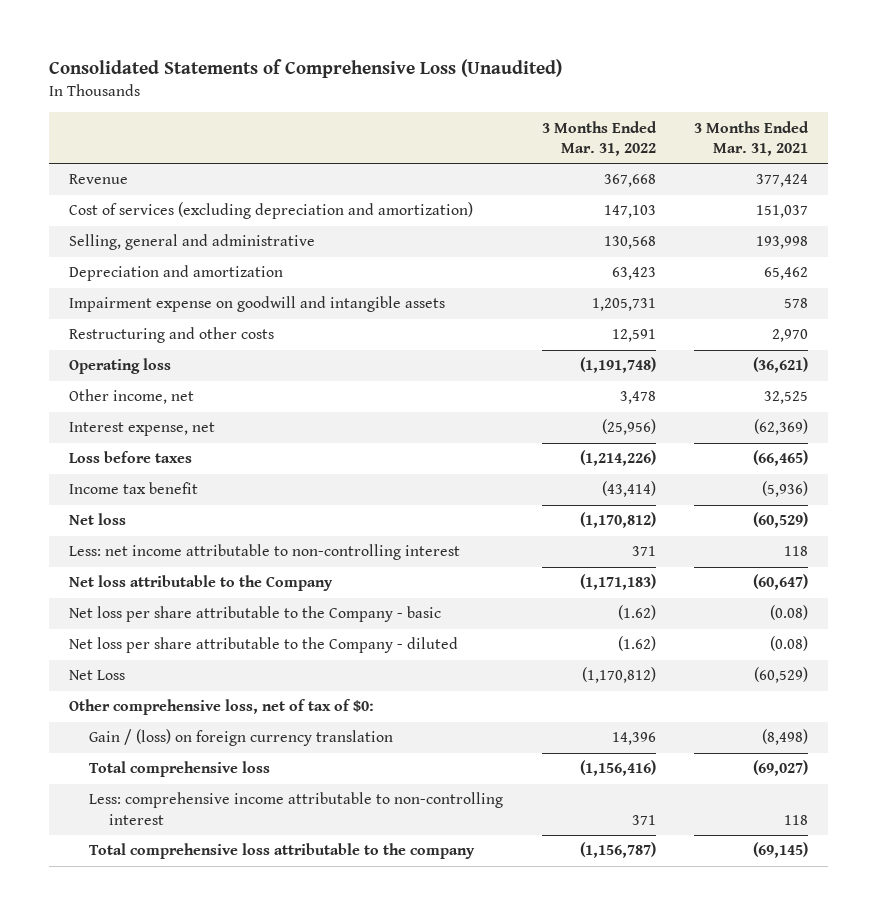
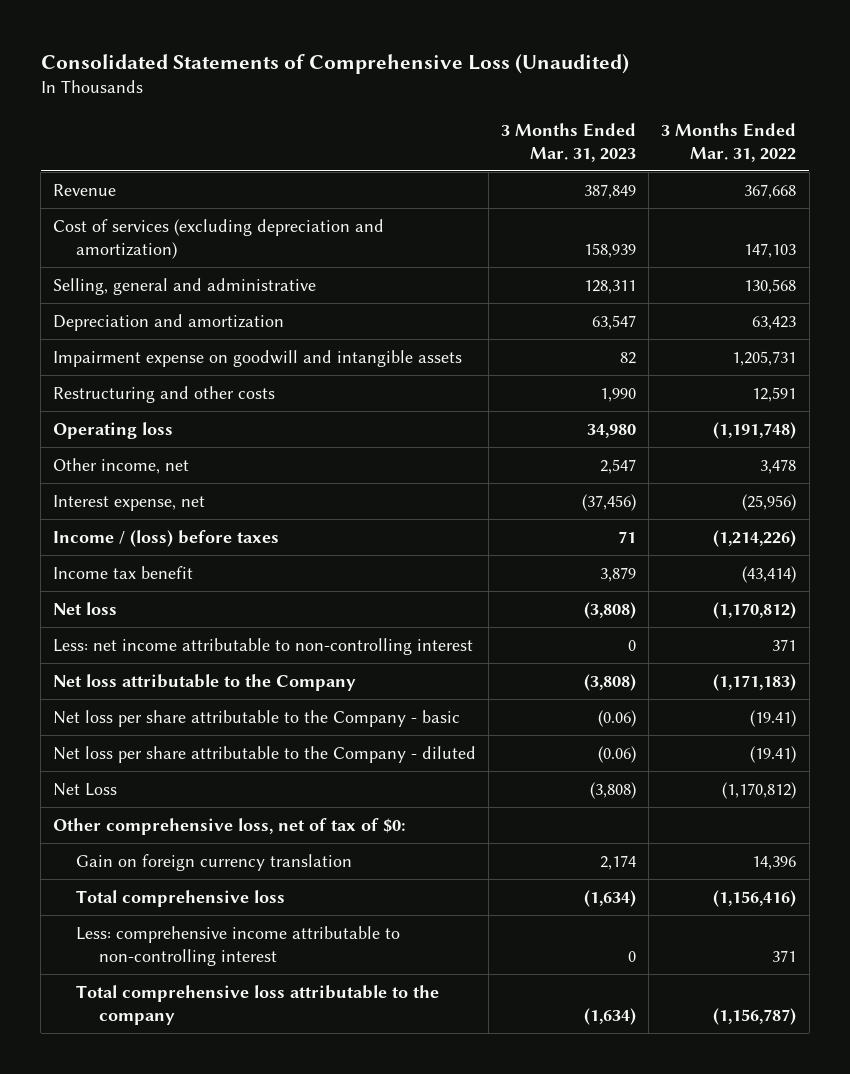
- | 3 Months Ended Mar. 31, 2022 | 3 Months Ended Mar. 31, 2021
+ | 3 Months Ended Mar. 31, 2023 | 3 Months Ended Mar. 31, 2022
- Loss before taxes | (1,214,226) | (66,465)
+ Income / (loss) before taxes | 71 | (1,214,226)
- Net loss per share attributable to the Company - basic | (1.62) | (0.08)
- Net loss per share attributable to the Company - diluted | (1.62) | (0.08)
+ Net loss per share attributable to the Company - basic | (0.06) | (19.41)
+ Net loss per share attributable to the Company - diluted | (0.06) | (19.41)
- Gain / (loss) on foreign currency translation | 14,396 | (8,498)
+ Gain on foreign currency translation | 2,174 | 14,396

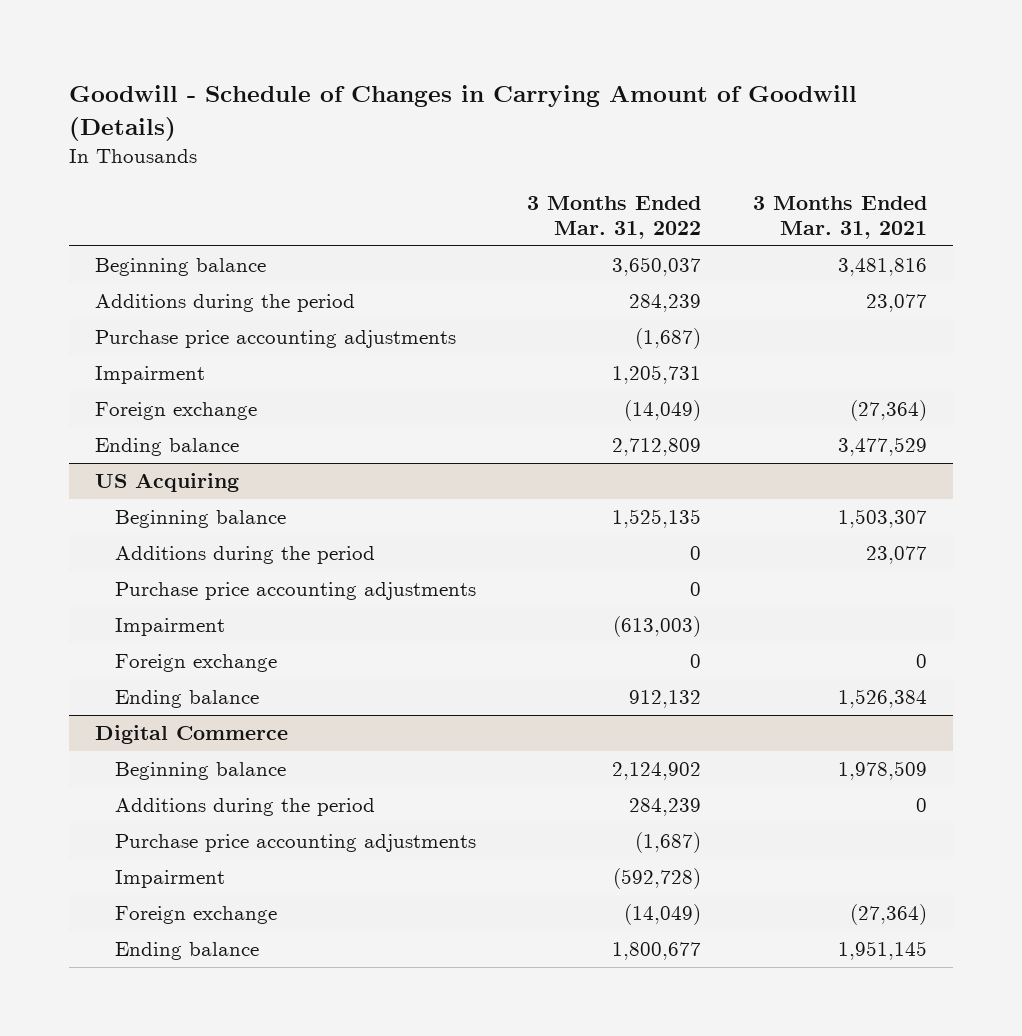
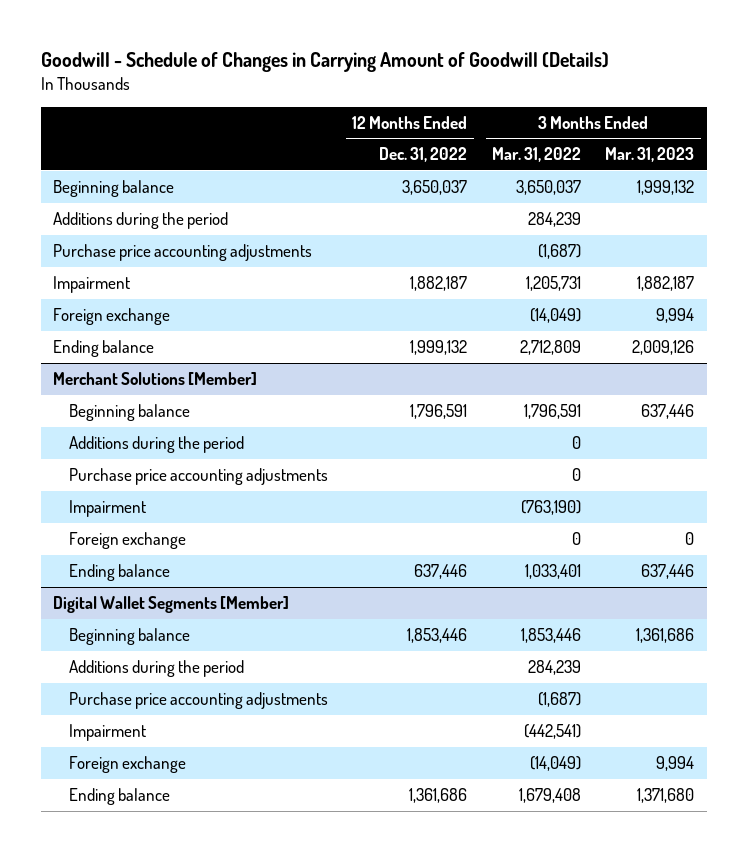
- | 3 Months Ended Mar. 31, 2022 | 3 Months Ended Mar. 31, 2021
+ | 12 Months Ended Dec. 31, 2022 | 3 Months Ended Mar. 31, 2022 | 3 Months Ended Mar. 31, 2023
- US Acquiring
- Beginning balance | 1,525,135 | 1,503,307
+ Merchant Solutions [Member]
+ Beginning balance | 1,796,591 | 1,796,591 | 637,446
- Impairment | (613,003) |
+ Impairment | | (763,190) |
- Ending balance | 912,132 | 1,526,384
- Digital Commerce
- Beginning balance | 2,124,902 | 1,978,509
+ Ending balance | 637,446 | 1,033,401 | 637,446
+ Digital Wallet Segments [Member]
+ Beginning balance | 1,853,446 | 1,853,446 | 1,361,686
- Impairment | (592,728) |
+ Impairment | | (442,541) |
- Ending balance | 1,800,677 | 1,951,145
+ Ending balance | 1,361,686 | 1,679,408 | 1,371,680

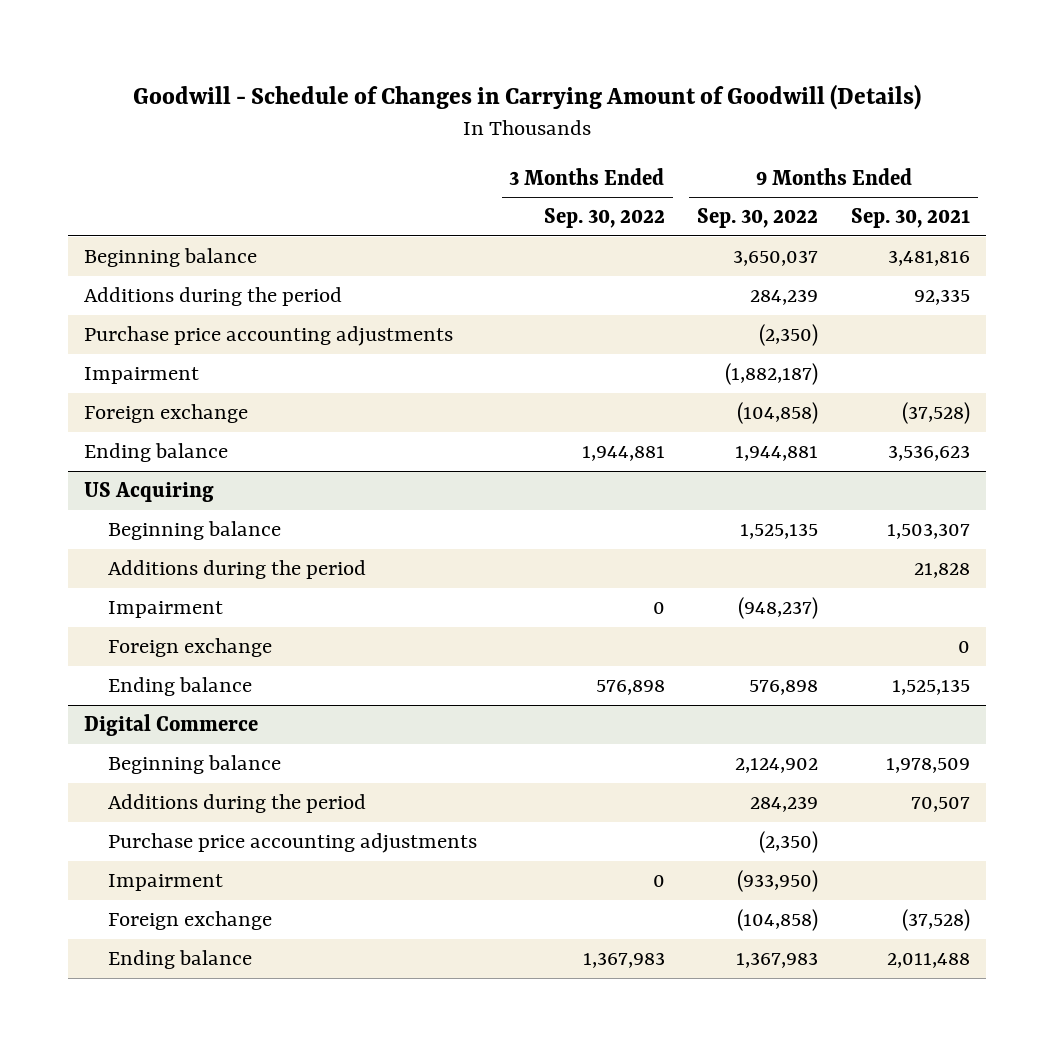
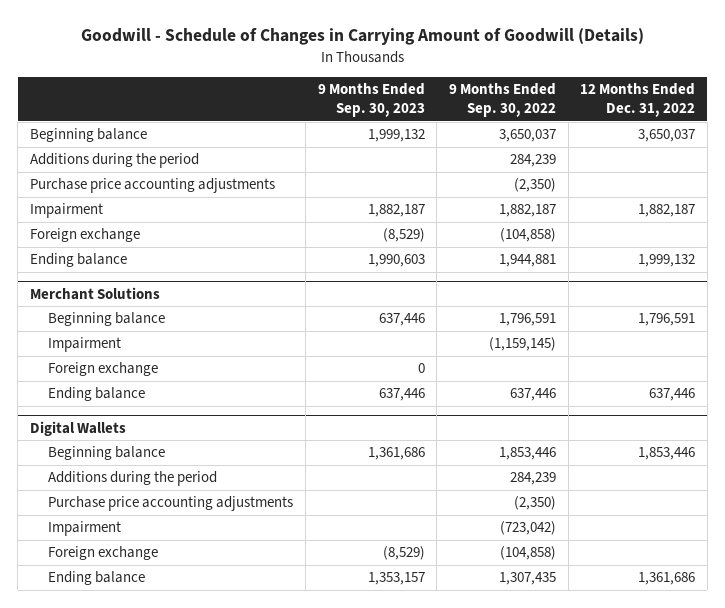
- | 3 Months Ended Sep. 30, 2022 | 9 Months Ended Sep. 30, 2022 | 9 Months Ended Sep. 30, 2021
+ | 9 Months Ended Sep. 30, 2023 | 9 Months Ended Sep. 30, 2022 | 12 Months Ended Dec. 31, 2022
- Impairment | | (1,882,187) |
+ Impairment | 1,882,187 | 1,882,187 | 1,882,187
- US Acquiring
- Beginning balance | | 1,525,135 | 1,503,307
- Additions during the period | | | 21,828
- Impairment | 0 | (948,237) |
+ Merchant Solutions
+ Beginning balance | 637,446 | 1,796,591 | 1,796,591
+ Impairment | | (1,159,145) |
- Ending balance | 576,898 | 576,898 | 1,525,135
- Digital Commerce
- Beginning balance | | 2,124,902 | 1,978,509
+ Ending balance | 637,446 | 637,446 | 637,446
+ Digital Wallets
+ Beginning balance | 1,361,686 | 1,853,446 | 1,853,446
- Impairment | 0 | (933,950) |
+ Impairment | | (723,042) |
- Ending balance | 1,367,983 | 1,367,983 | 2,011,488
+ Ending balance | 1,353,157 | 1,307,435 | 1,361,686

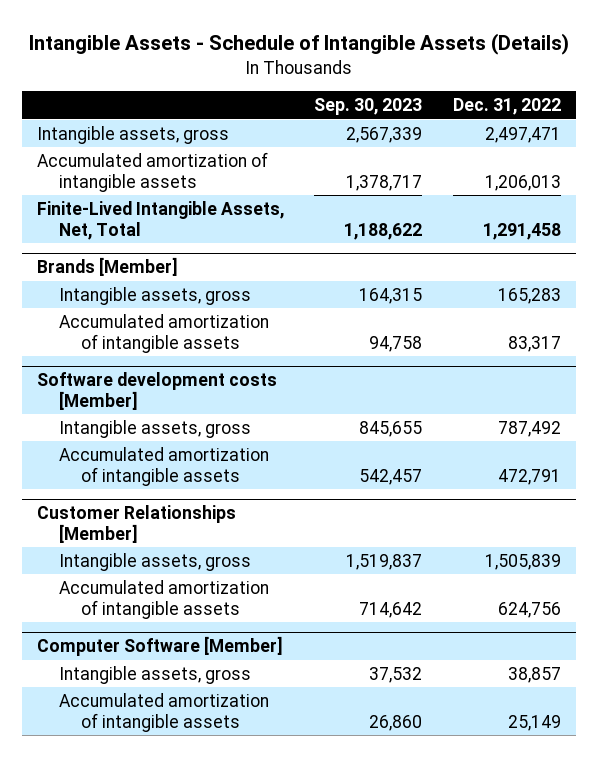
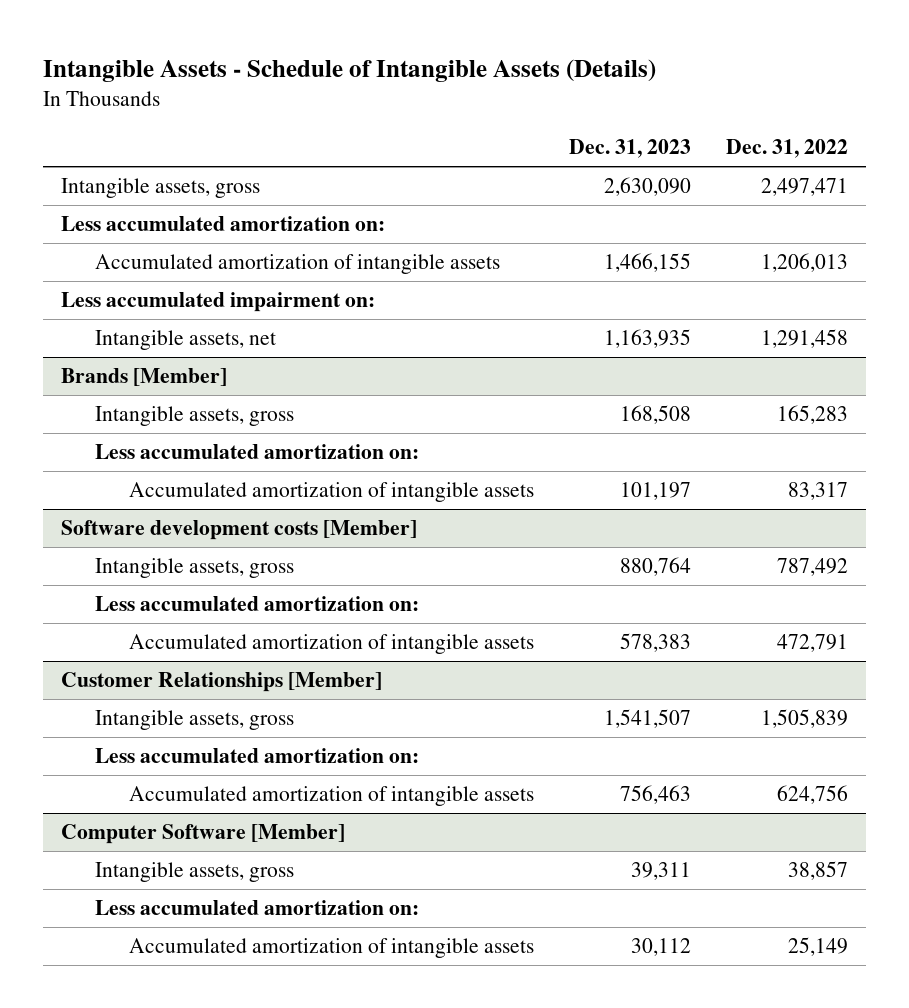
- | Sep. 30, 2023 | Dec. 31, 2022
+ | Dec. 31, 2023 | Dec. 31, 2022
+ Less accumulated amortization on:
- Finite-Lived Intangible Assets, Net, Total | 1,188,622 | 1,291,458
+ Less accumulated impairment on:
+ Intangible assets, net | 1,163,935 | 1,291,458
@ Brands [Member]
+ Less accumulated amortization on:
@ Software development costs [Member]
+ Less accumulated amortization on:
@ Customer Relationships [Member]
+ Less accumulated amortization on:
@ Computer Software [Member]
+ Less accumulated amortization on:

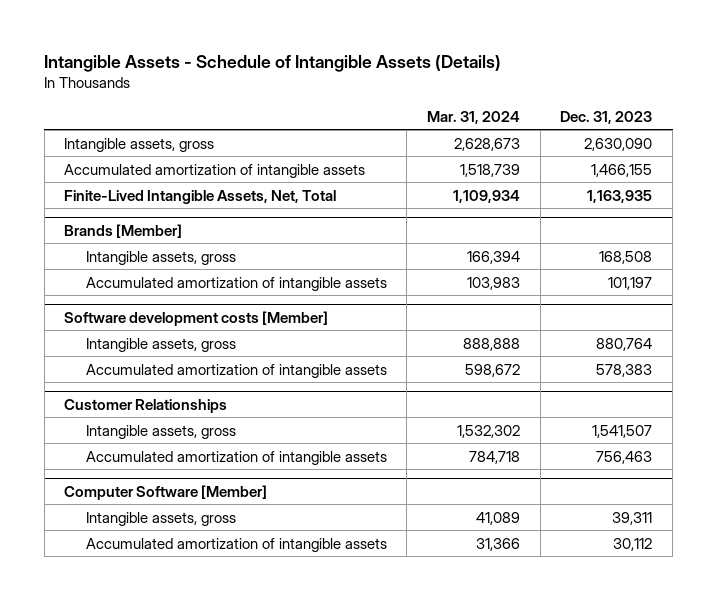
- | Dec. 31, 2023 | Dec. 31, 2022
+ | Mar. 31, 2024 | Dec. 31, 2023
- Less accumulated amortization on:
- Less accumulated impairment on:
- Intangible assets, net | 1,163,935 | 1,291,458
+ Finite-Lived Intangible Assets, Net, Total | 1,109,934 | 1,163,935
@ Brands [Member]
- Less accumulated amortization on:
@ Software development costs [Member]
- Less accumulated amortization on:
- Customer Relationships [Member]
+ Customer Relationships
- Less accumulated amortization on:
@ Computer Software [Member]
- Less accumulated amortization on:

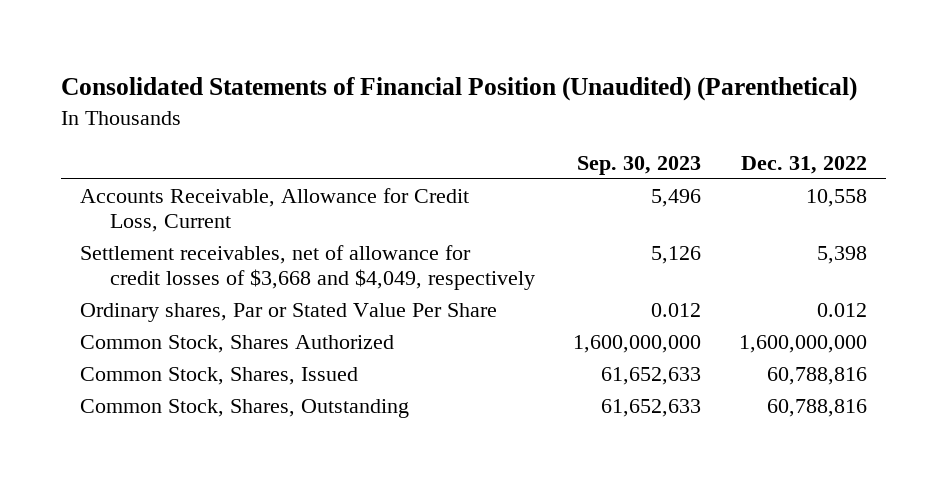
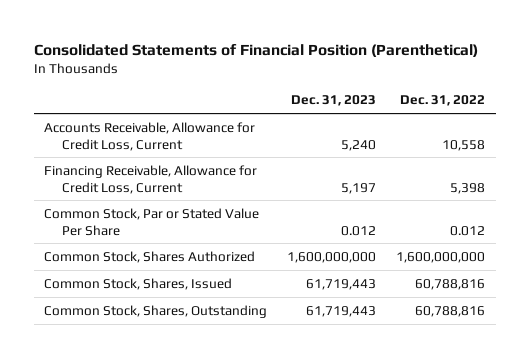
- Consolidated Statements of Financial Position (Unaudited) (Parenthetical)
+ Consolidated Statements of Financial Position (Parenthetical)
- | Sep. 30, 2023 | Dec. 31, 2022
+ | Dec. 31, 2023 | Dec. 31, 2022
- Settlement receivables, net of allowance for credit losses of $3,668 and $4,049, respectively | 5,126 | 5,398
- Ordinary shares, Par or Stated Value Per Share | 0.012 | 0.012
+ Financing Receivable, Allowance for Credit Loss, Current | 5,197 | 5,398
+ Common Stock, Par or Stated Value Per Share | 0.012 | 0.012

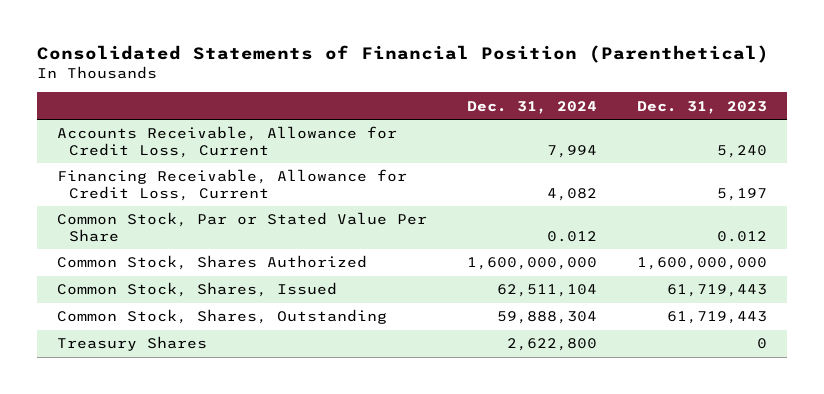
- | Dec. 31, 2023 | Dec. 31, 2022
+ | Dec. 31, 2024 | Dec. 31, 2023
+ Treasury Shares | 2,622,800 | 0

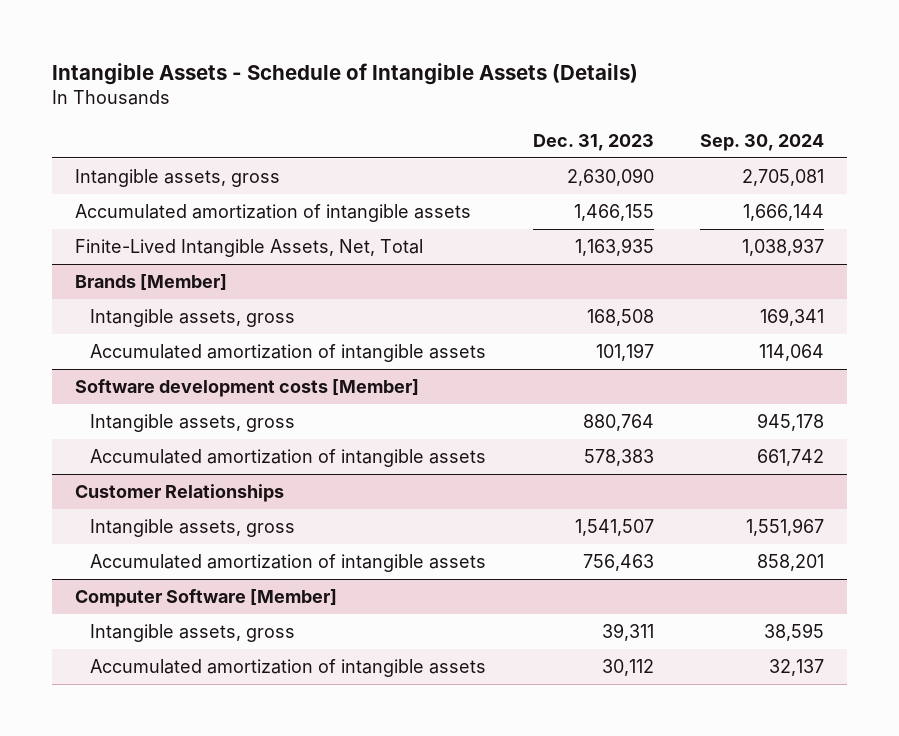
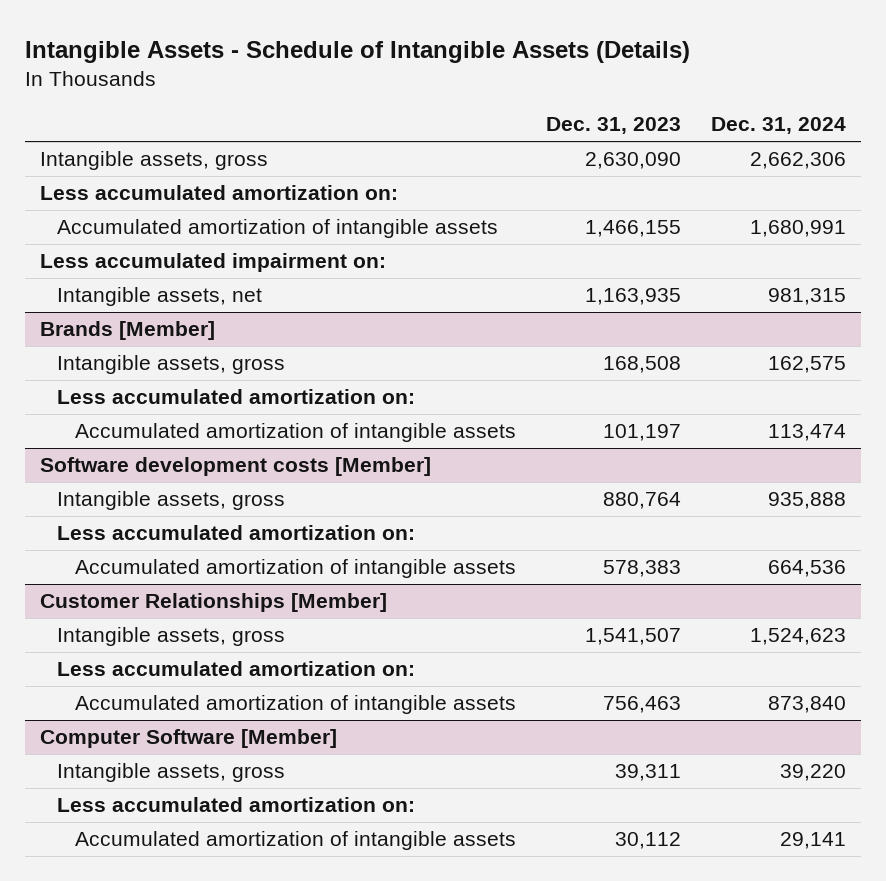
- | Dec. 31, 2023 | Sep. 30, 2024
+ | Dec. 31, 2023 | Dec. 31, 2024
+ Less accumulated amortization on:
- Finite-Lived Intangible Assets, Net, Total | 1,163,935 | 1,038,937
+ Less accumulated impairment on:
+ Intangible assets, net | 1,163,935 | 981,315
@ Brands [Member]
+ Less accumulated amortization on:
@ Software development costs [Member]
+ Less accumulated amortization on:
- Customer Relationships
+ Customer Relationships [Member]
+ Less accumulated amortization on:
@ Computer Software [Member]
+ Less accumulated amortization on:

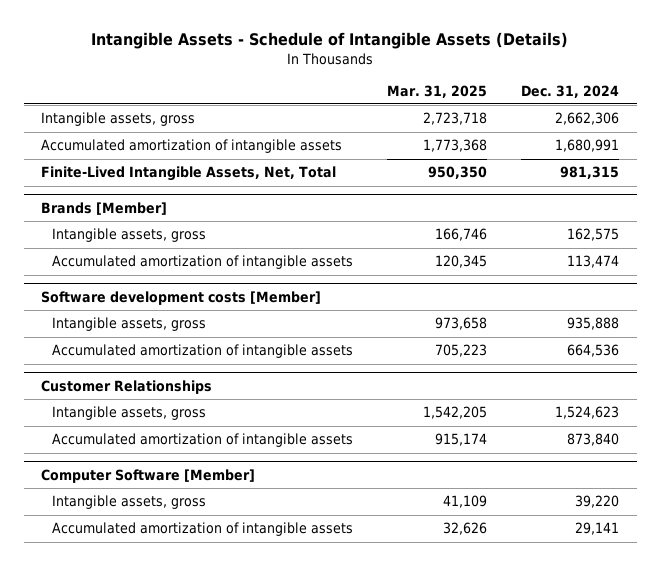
- | Dec. 31, 2023 | Dec. 31, 2024
+ | Mar. 31, 2025 | Dec. 31, 2024
- Less accumulated amortization on:
- Less accumulated impairment on:
- Intangible assets, net | 1,163,935 | 981,315
+ Finite-Lived Intangible Assets, Net, Total | 950,350 | 981,315
@ Brands [Member]
- Less accumulated amortization on:
@ Software development costs [Member]
- Less accumulated amortization on:
- Customer Relationships [Member]
+ Customer Relationships
- Less accumulated amortization on:
@ Computer Software [Member]
- Less accumulated amortization on:

